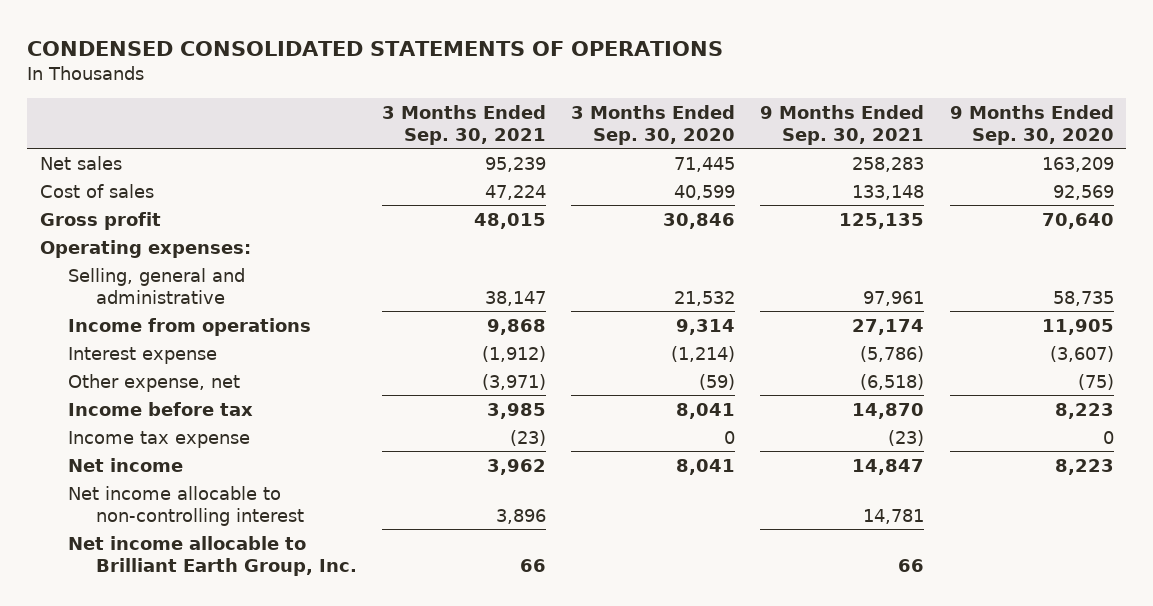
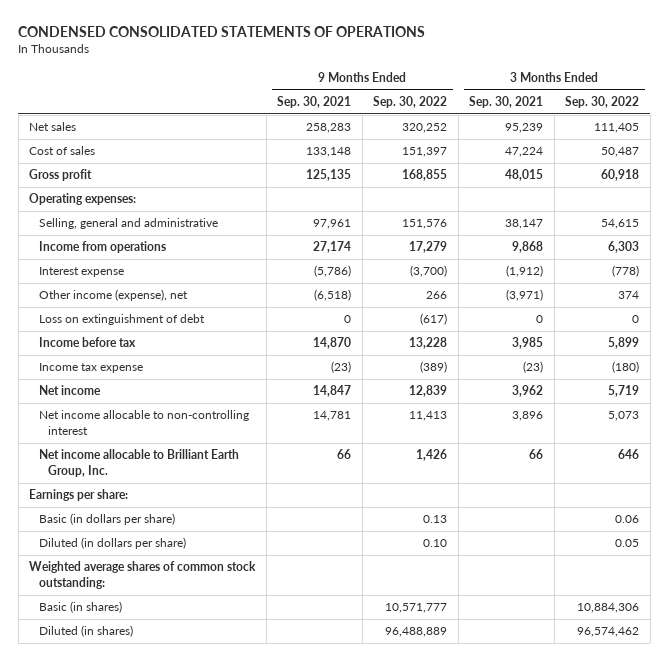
- | 3 Months Ended Sep. 30, 2021 | 3 Months Ended Sep. 30, 2020 | 9 Months Ended Sep. 30, 2021 | 9 Months Ended Sep. 30, 2020
+ | 9 Months Ended Sep. 30, 2021 | 9 Months Ended Sep. 30, 2022 | 3 Months Ended Sep. 30, 2021 | 3 Months Ended Sep. 30, 2022
- Other expense, net | (3,971) | (59) | (6,518) | (75)
+ Other income (expense), net | (6,518) | 266 | (3,971) | 374
+ Loss on extinguishment of debt | 0 | (617) | 0 | 0
+ Earnings per share:
+ Basic (in dollars per share) | | 0.13 | | 0.06
+ Diluted (in dollars per share) | | 0.10 | | 0.05
+ Weighted average shares of common stock outstanding:
+ Basic (in shares) | | 10,571,777 | | 10,884,306
+ Diluted (in shares) | | 96,488,889 | | 96,574,462

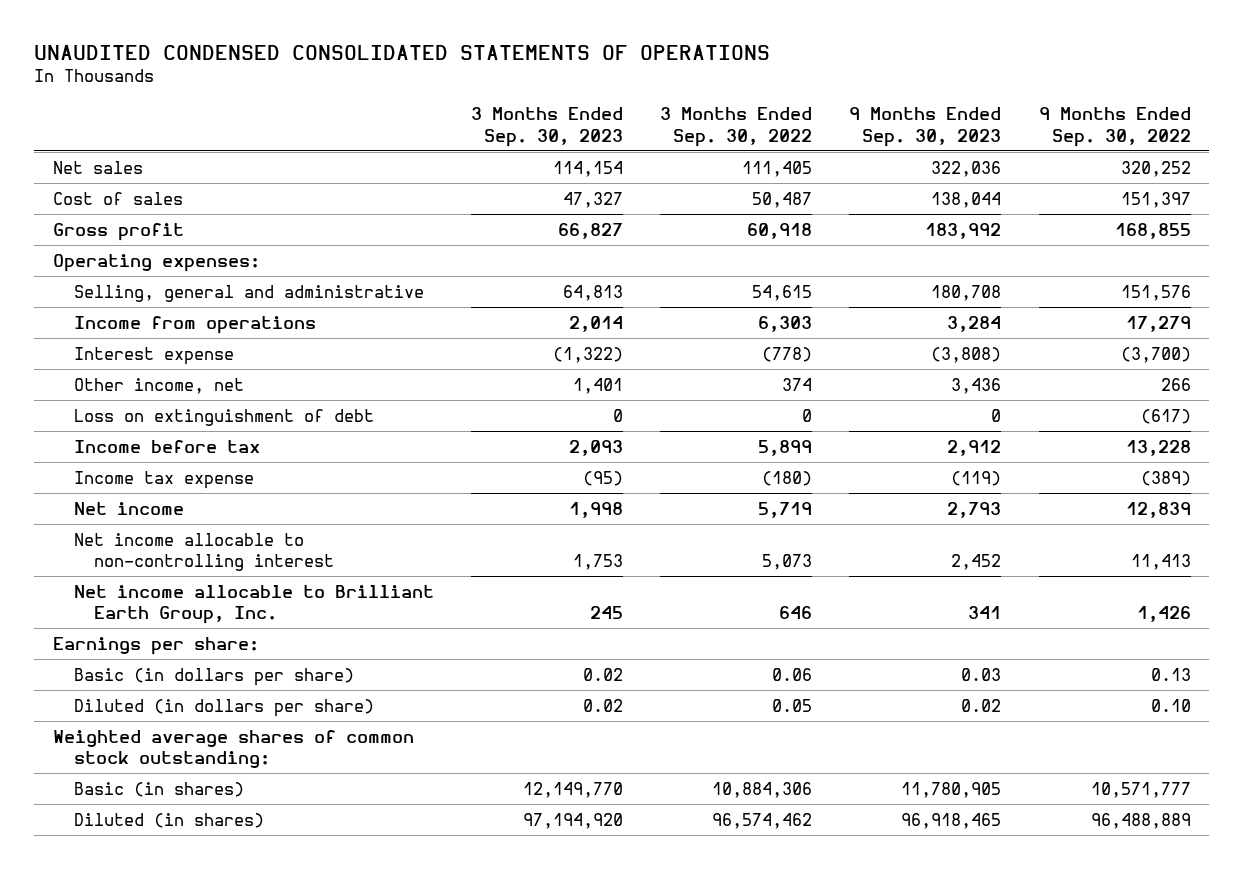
- CONDENSED CONSOLIDATED STATEMENTS OF OPERATIONS
+ UNAUDITED CONDENSED CONSOLIDATED STATEMENTS OF OPERATIONS
- | 9 Months Ended Sep. 30, 2021 | 9 Months Ended Sep. 30, 2022 | 3 Months Ended Sep. 30, 2021 | 3 Months Ended Sep. 30, 2022
+ | 3 Months Ended Sep. 30, 2023 | 3 Months Ended Sep. 30, 2022 | 9 Months Ended Sep. 30, 2023 | 9 Months Ended Sep. 30, 2022
- Other income (expense), net | (6,518) | 266 | (3,971) | 374
+ Other income, net | 1,401 | 374 | 3,436 | 266

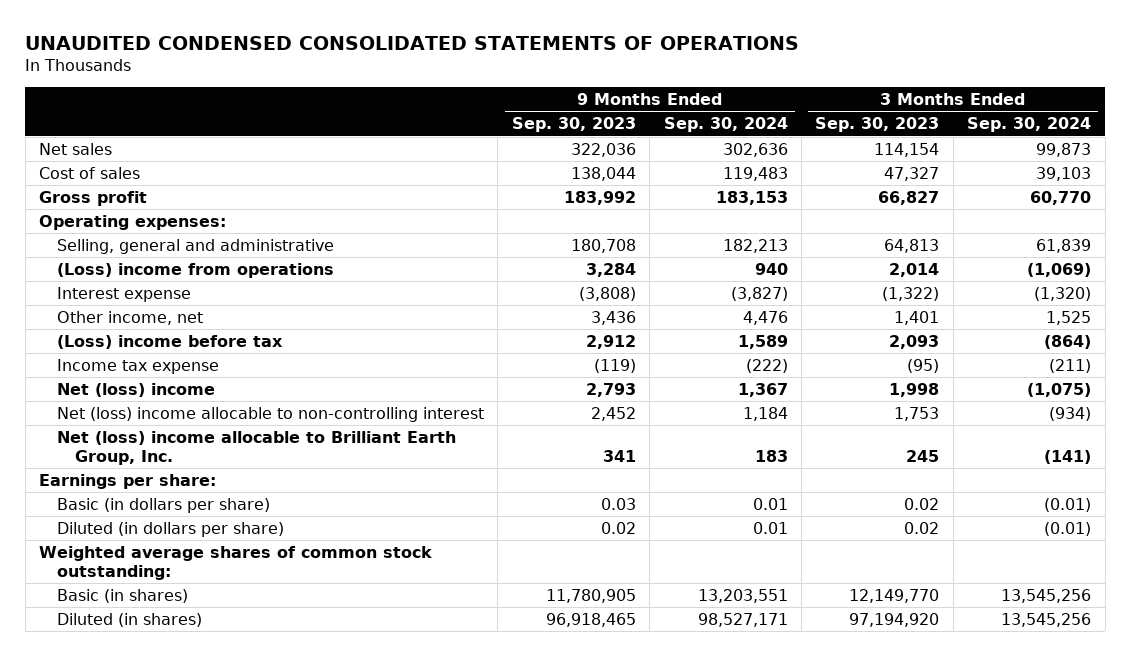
- | 3 Months Ended Sep. 30, 2023 | 3 Months Ended Sep. 30, 2022 | 9 Months Ended Sep. 30, 2023 | 9 Months Ended Sep. 30, 2022
+ | 9 Months Ended Sep. 30, 2023 | 9 Months Ended Sep. 30, 2024 | 3 Months Ended Sep. 30, 2023 | 3 Months Ended Sep. 30, 2024
- Income from operations | 2,014 | 6,303 | 3,284 | 17,279
+ (Loss) income from operations | 3,284 | 940 | 2,014 | (1,069)
- Loss on extinguishment of debt | 0 | 0 | 0 | (617)
- Income before tax | 2,093 | 5,899 | 2,912 | 13,228
+ (Loss) income before tax | 2,912 | 1,589 | 2,093 | (864)
- Net income | 1,998 | 5,719 | 2,793 | 12,839
- Net income allocable to non-controlling interest | 1,753 | 5,073 | 2,452 | 11,413
- Net income allocable to Brilliant Earth Group, Inc. | 245 | 646 | 341 | 1,426
+ Net (loss) income | 2,793 | 1,367 | 1,998 | (1,075)
+ Net (loss) income allocable to non-controlling interest | 2,452 | 1,184 | 1,753 | (934)
+ Net (loss) income allocable to Brilliant Earth Group, Inc. | 341 | 183 | 245 | (141)

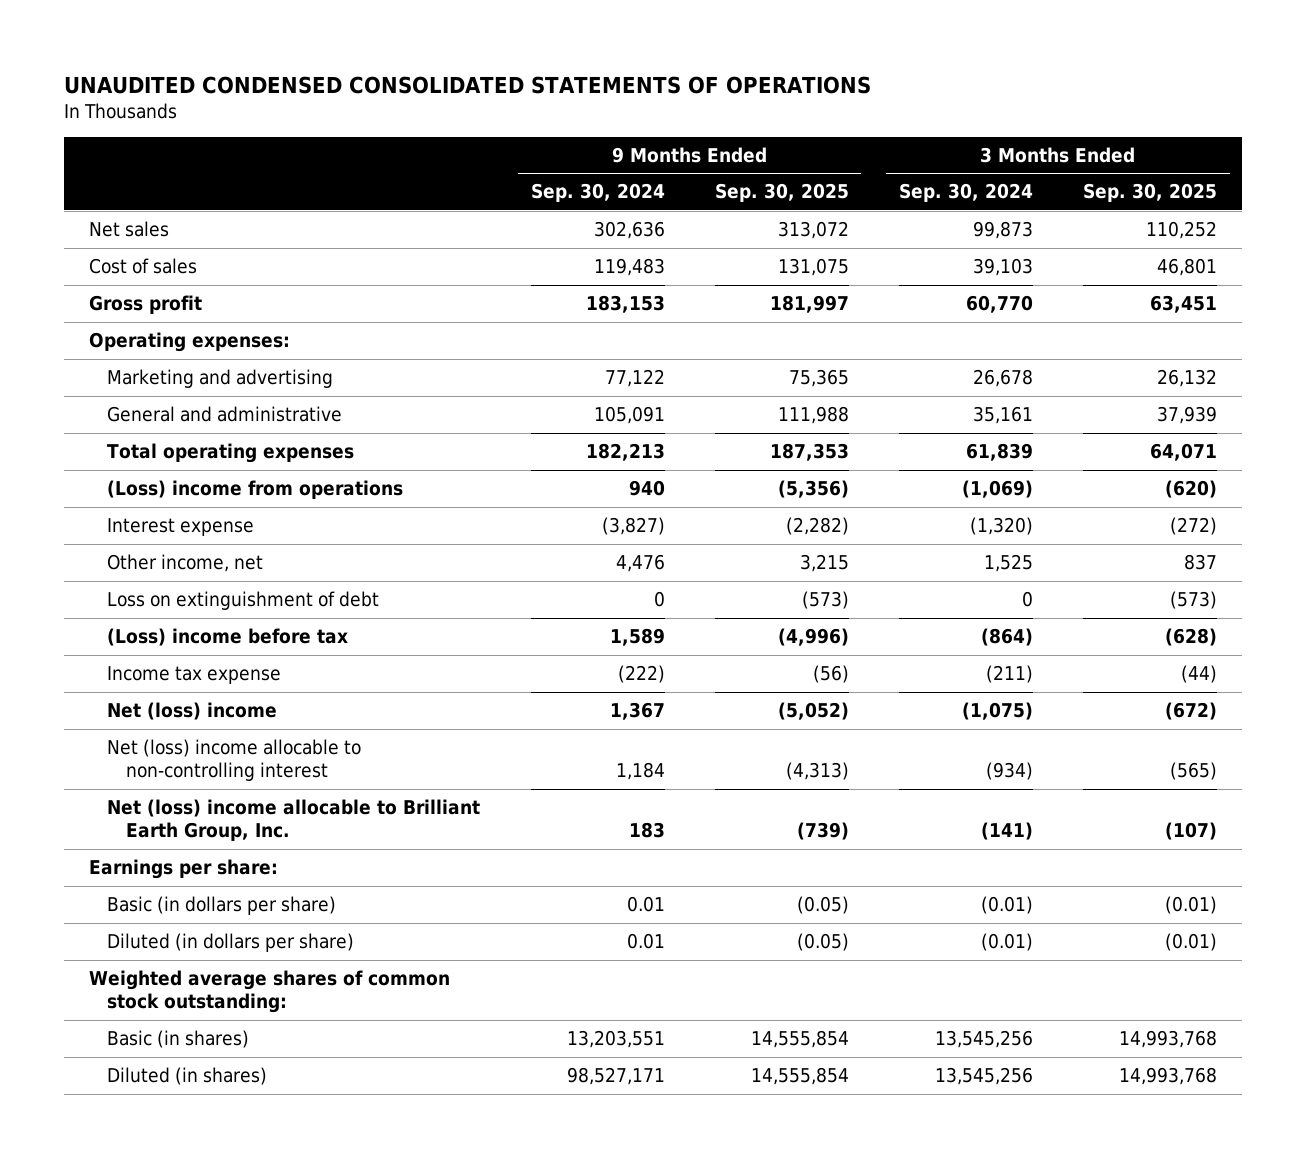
- | 9 Months Ended Sep. 30, 2023 | 9 Months Ended Sep. 30, 2024 | 3 Months Ended Sep. 30, 2023 | 3 Months Ended Sep. 30, 2024
+ | 9 Months Ended Sep. 30, 2024 | 9 Months Ended Sep. 30, 2025 | 3 Months Ended Sep. 30, 2024 | 3 Months Ended Sep. 30, 2025
- Selling, general and administrative | 180,708 | 182,213 | 64,813 | 61,839
+ Marketing and advertising | 77,122 | 75,365 | 26,678 | 26,132
+ General and administrative | 105,091 | 111,988 | 35,161 | 37,939
+ Total operating expenses | 182,213 | 187,353 | 61,839 | 64,071
+ Loss on extinguishment of debt | 0 | (573) | 0 | (573)

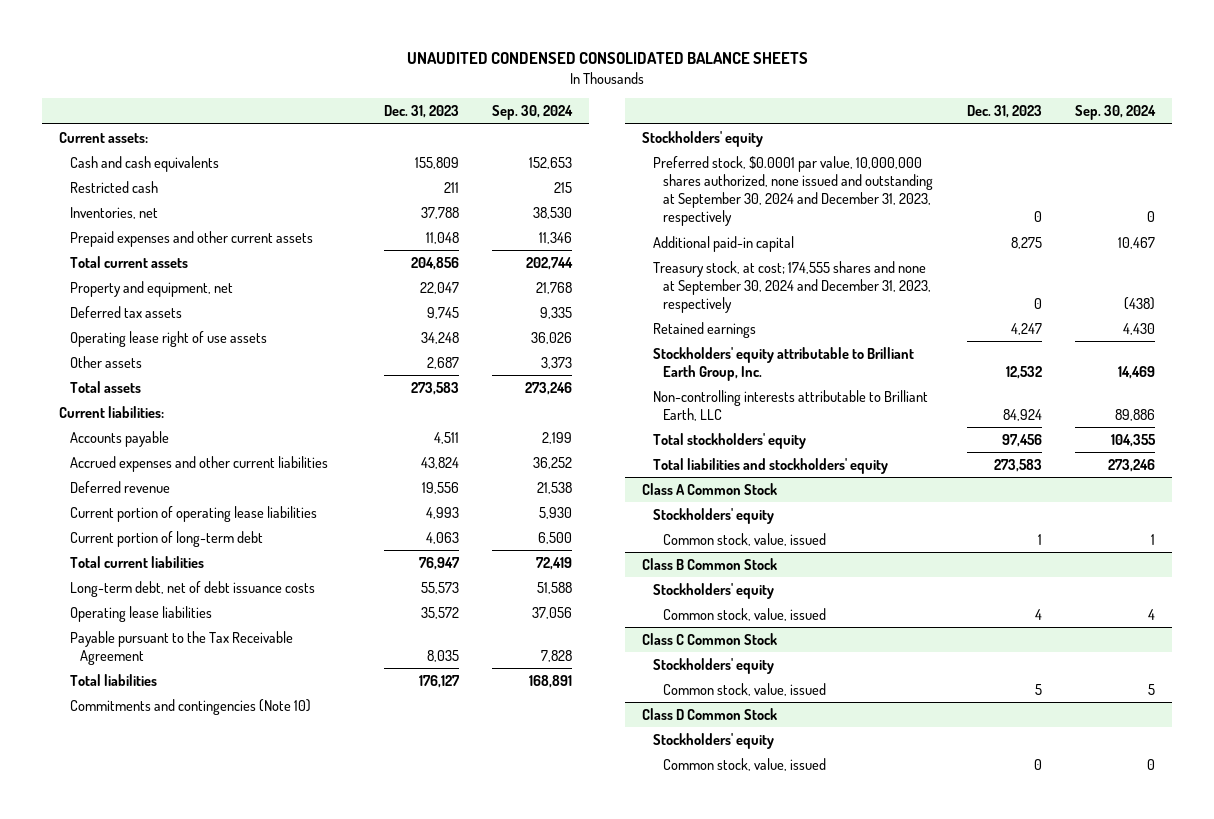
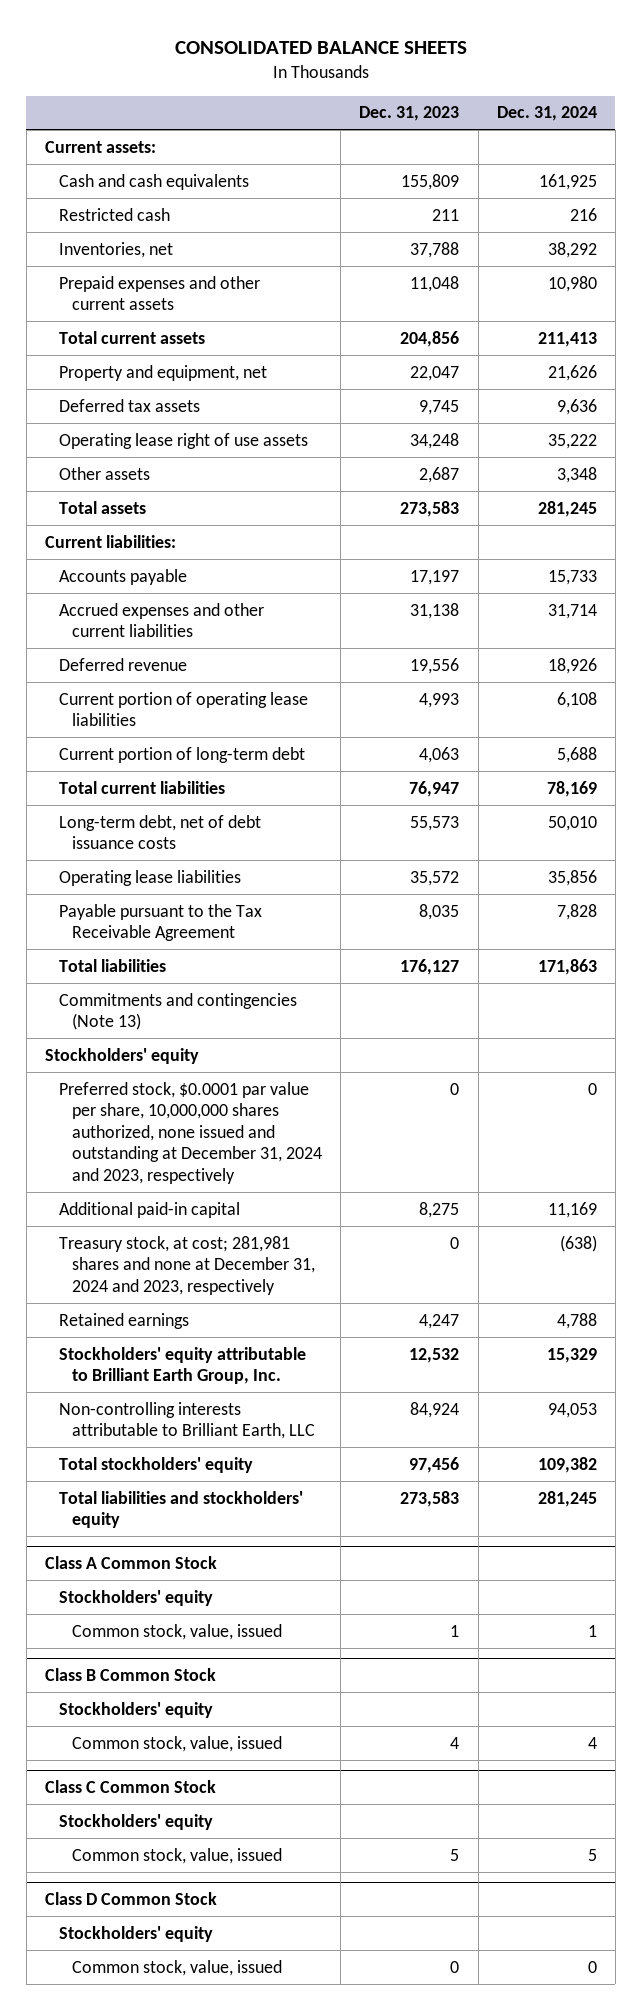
- UNAUDITED CONDENSED CONSOLIDATED BALANCE SHEETS
+ CONSOLIDATED BALANCE SHEETS
- | Dec. 31, 2023 | Sep. 30, 2024
+ | Dec. 31, 2023 | Dec. 31, 2024
- Accounts payable | 4,511 | 2,199
- Accrued expenses and other current liabilities | 43,824 | 36,252
+ Accounts payable | 17,197 | 15,733
+ Accrued expenses and other current liabilities | 31,138 | 31,714
- Commitments and contingencies (Note 10)
+ Commitments and contingencies (Note 13)
- Preferred stock, $0.0001 par value, 10,000,000 shares authorized, none issued and outstanding at September 30, 2024 and December 31, 2023, respectively | 0 | 0
+ Preferred stock, $0.0001 par value per share, 10,000,000 shares authorized, none issued and outstanding at December 31, 2024 and 2023, respectively | 0 | 0
- Treasury stock, at cost; 174,555 shares and none at September 30, 2024 and December 31, 2023, respectively | 0 | (438)
+ Treasury stock, at cost; 281,981 shares and none at December 31, 2024 and 2023, respectively | 0 | (638)

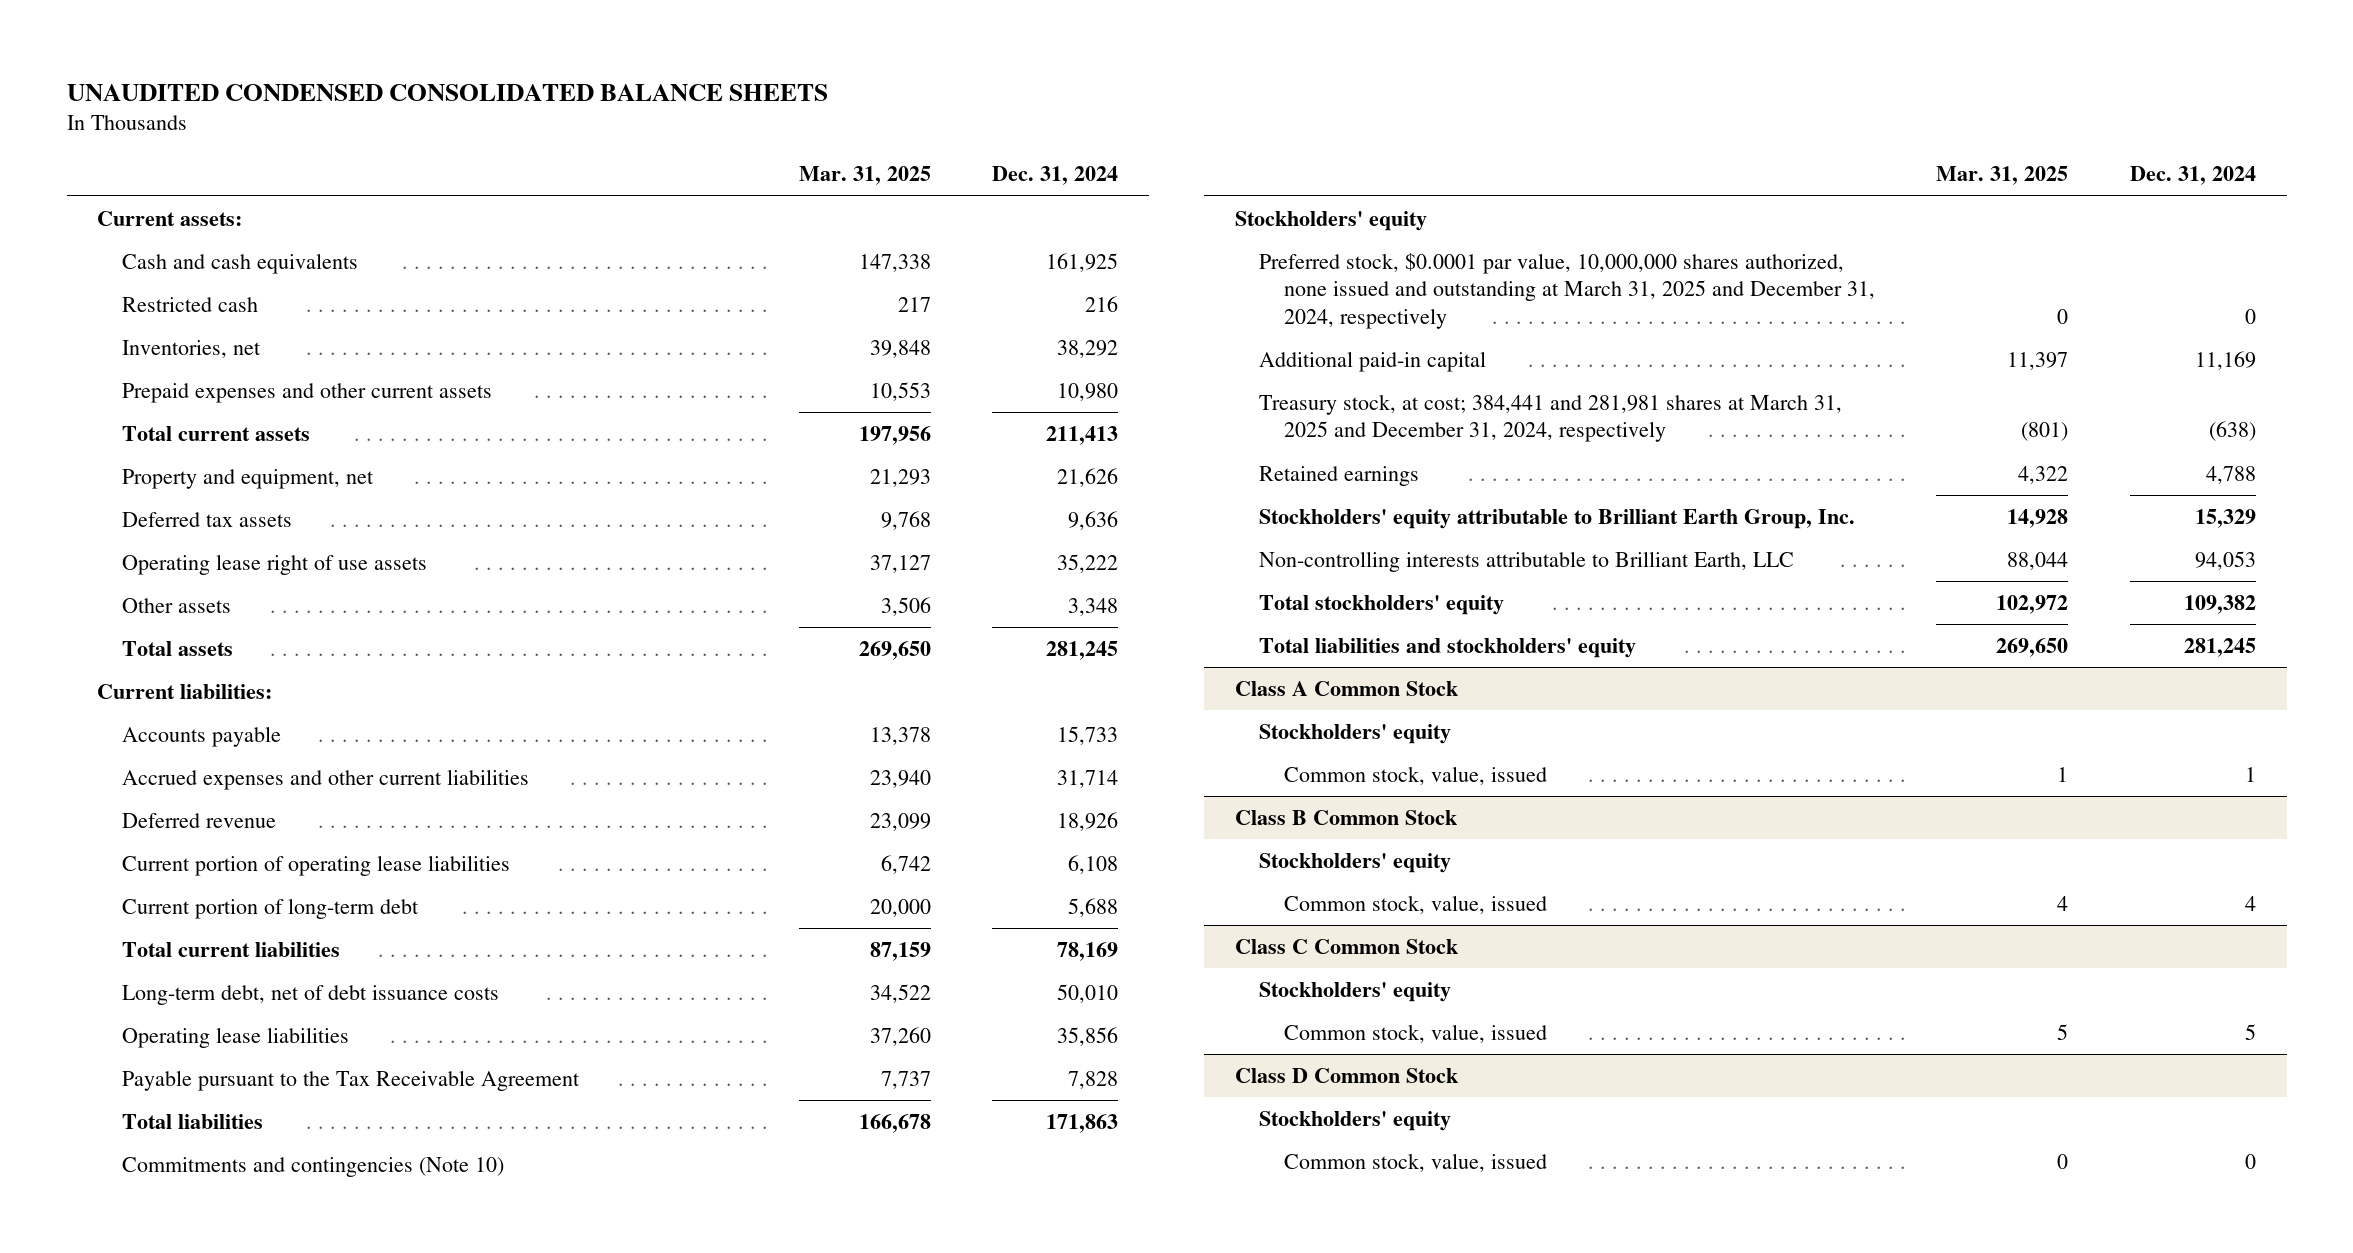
- CONSOLIDATED BALANCE SHEETS
+ UNAUDITED CONDENSED CONSOLIDATED BALANCE SHEETS
- | Dec. 31, 2023 | Dec. 31, 2024
+ | Mar. 31, 2025 | Dec. 31, 2024
- Commitments and contingencies (Note 13)
+ Commitments and contingencies (Note 10)
- Preferred stock, $0.0001 par value per share, 10,000,000 shares authorized, none issued and outstanding at December 31, 2024 and 2023, respectively | 0 | 0
+ Preferred stock, $0.0001 par value, 10,000,000 shares authorized, none issued and outstanding at March 31, 2025 and December 31, 2024, respectively | 0 | 0
- Treasury stock, at cost; 281,981 shares and none at December 31, 2024 and 2023, respectively | 0 | (638)
+ Treasury stock, at cost; 384,441 and 281,981 shares at March 31, 2025 and December 31, 2024, respectively | (801) | (638)

